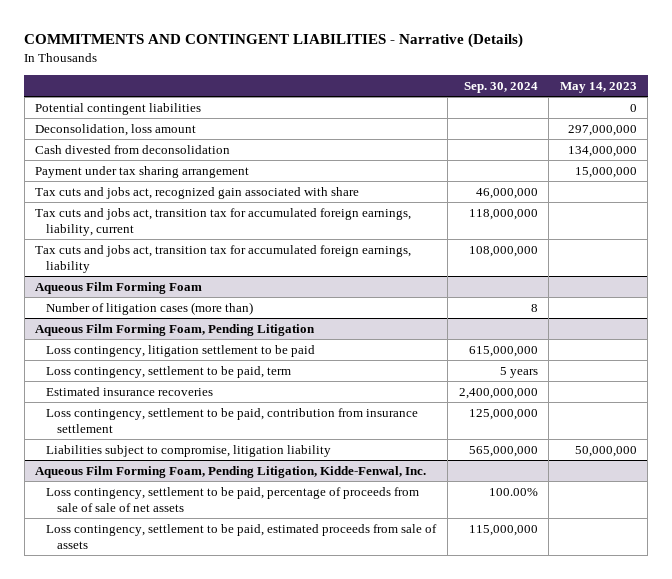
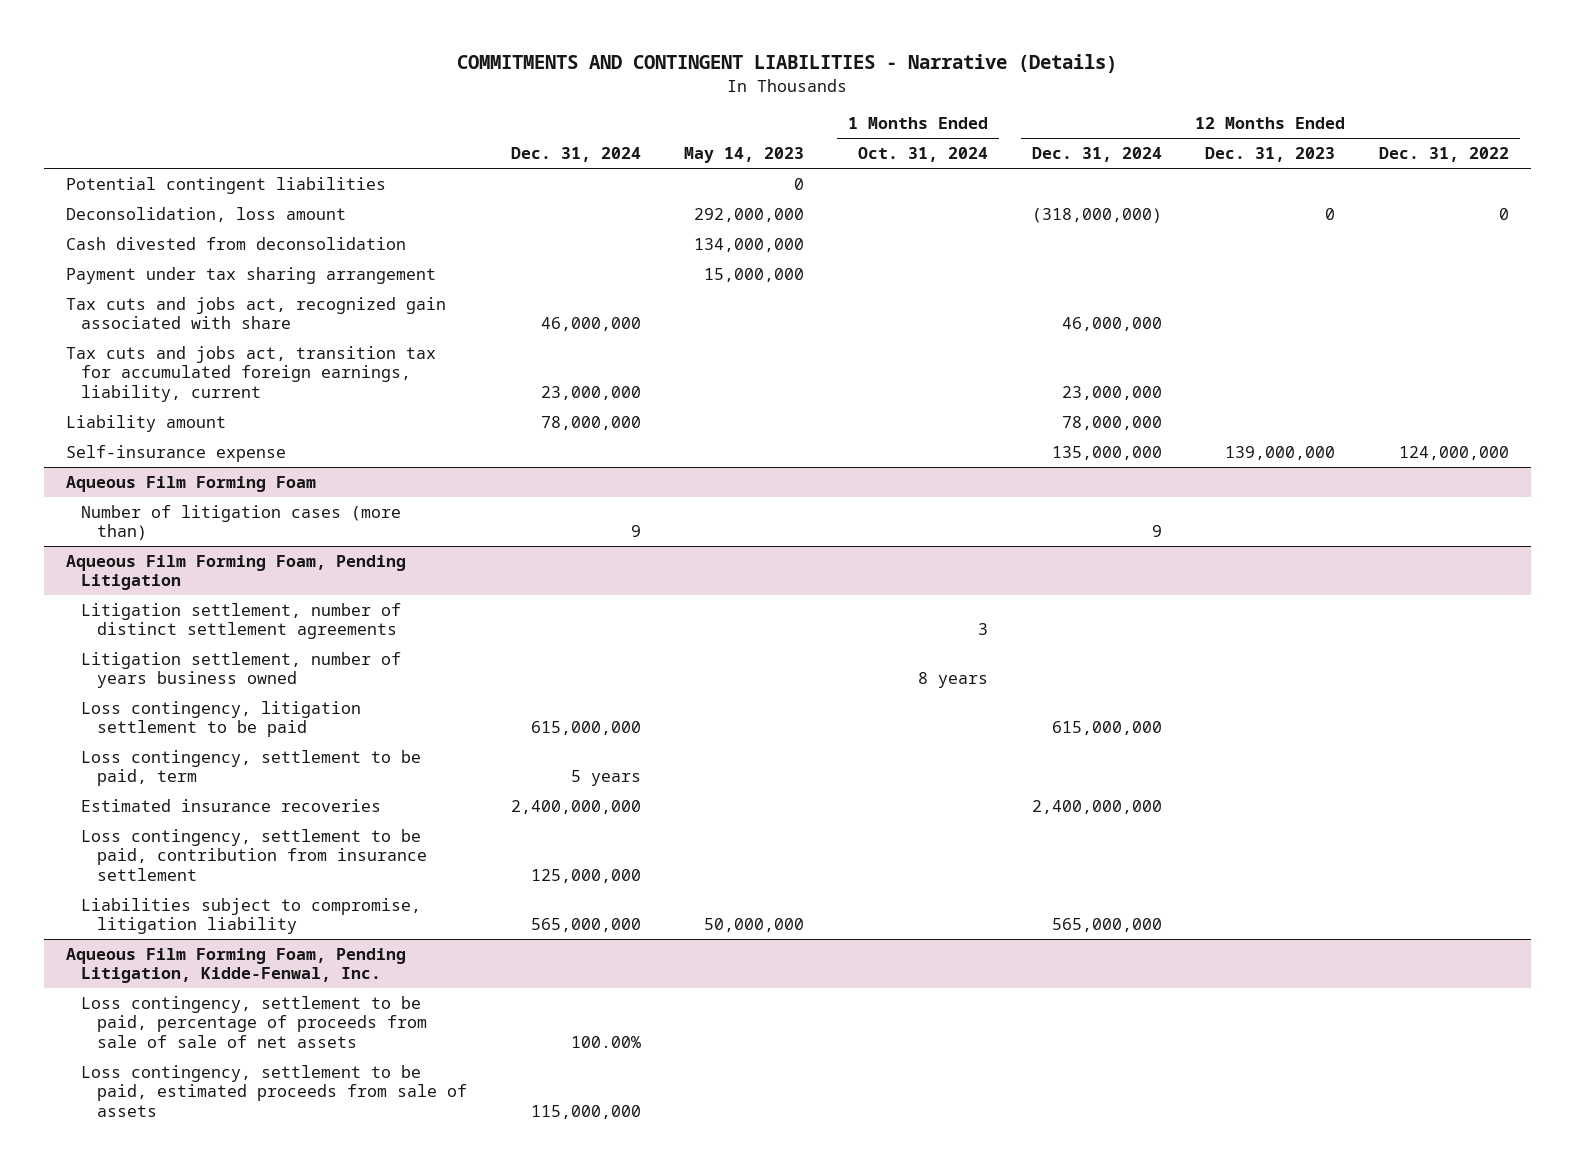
- | Sep. 30, 2024 | May 14, 2023
+ | Dec. 31, 2024 | May 14, 2023 | 1 Months Ended Oct. 31, 2024 | 12 Months Ended Dec. 31, 2024 | 12 Months Ended Dec. 31, 2023 | 12 Months Ended Dec. 31, 2022
- Deconsolidation, loss amount | | 297,000,000
+ Deconsolidation, loss amount | | 292,000,000 | | (318,000,000) | 0 | 0
- Tax cuts and jobs act, transition tax for accumulated foreign earnings, liability | 108,000,000 |
+ Liability amount | 78,000,000 | | | 78,000,000 | |
+ Self-insurance expense | | | | 135,000,000 | 139,000,000 | 124,000,000
@ Aqueous Film Forming Foam, Pending Litigation
+ Litigation settlement, number of distinct settlement agreements | | | 3 | | |
+ Litigation settlement, number of years business owned | | | 8 years | | |

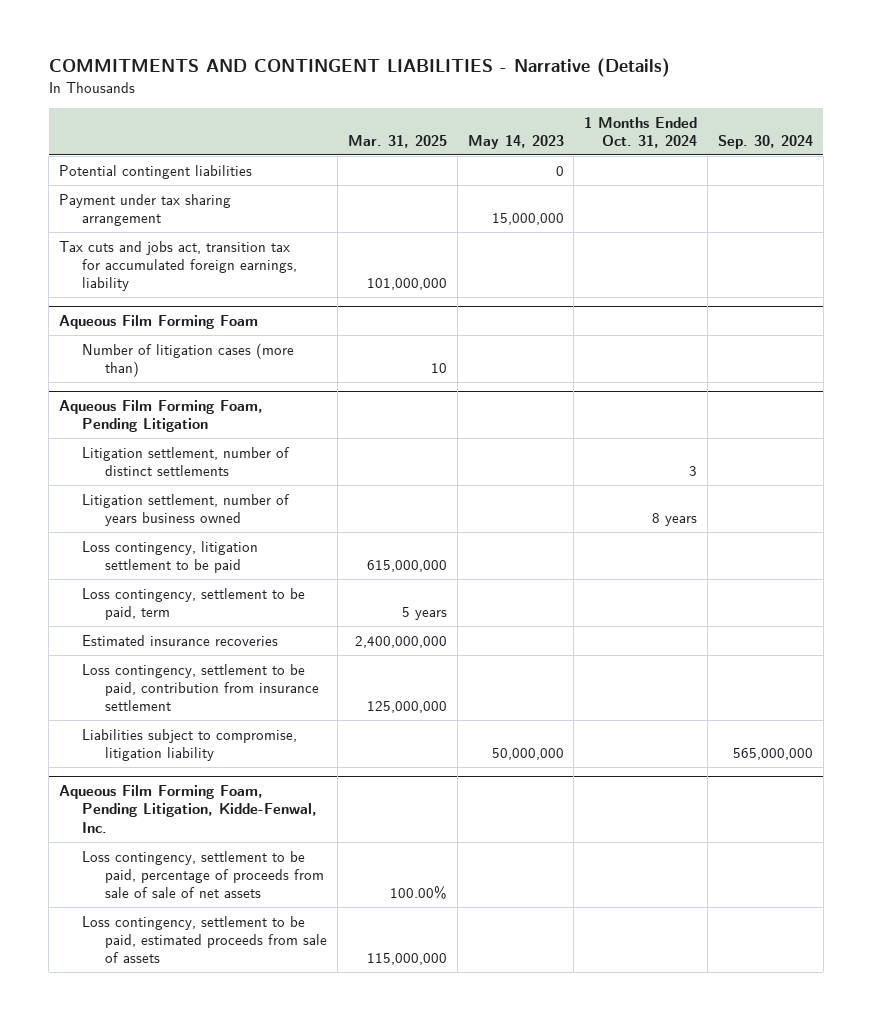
- | Dec. 31, 2024 | May 14, 2023 | 1 Months Ended Oct. 31, 2024 | 12 Months Ended Dec. 31, 2024 | 12 Months Ended Dec. 31, 2023 | 12 Months Ended Dec. 31, 2022
+ | Mar. 31, 2025 | May 14, 2023 | 1 Months Ended Oct. 31, 2024 | Sep. 30, 2024
- Deconsolidation, loss amount | | 292,000,000 | | (318,000,000) | 0 | 0
- Cash divested from deconsolidation | | 134,000,000 | | | |
- Tax cuts and jobs act, recognized gain associated with share | 46,000,000 | | | 46,000,000 | |
- Tax cuts and jobs act, transition tax for accumulated foreign earnings, liability, current | 23,000,000 | | | 23,000,000 | |
- Liability amount | 78,000,000 | | | 78,000,000 | |
- Self-insurance expense | | | | 135,000,000 | 139,000,000 | 124,000,000
+ Tax cuts and jobs act, transition tax for accumulated foreign earnings, liability | 101,000,000 | | |
@ Aqueous Film Forming Foam, Pending Litigation
- Litigation settlement, number of distinct settlement agreements | | | 3 | | |
+ Litigation settlement, number of distinct settlements | | | 3 |

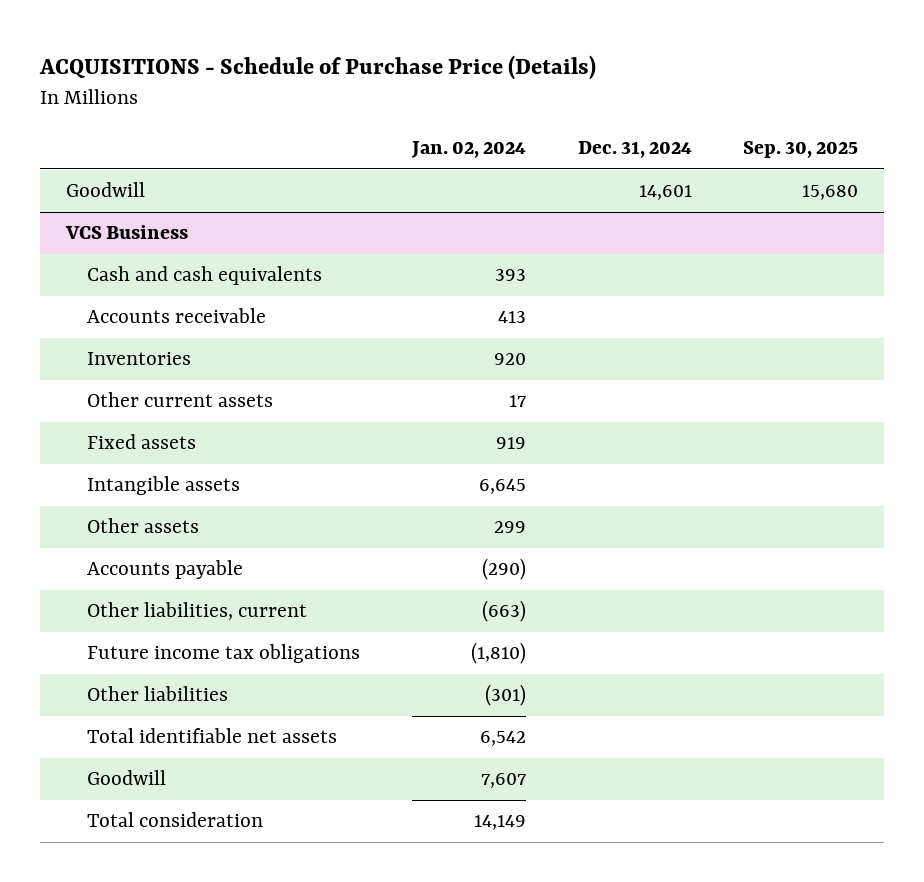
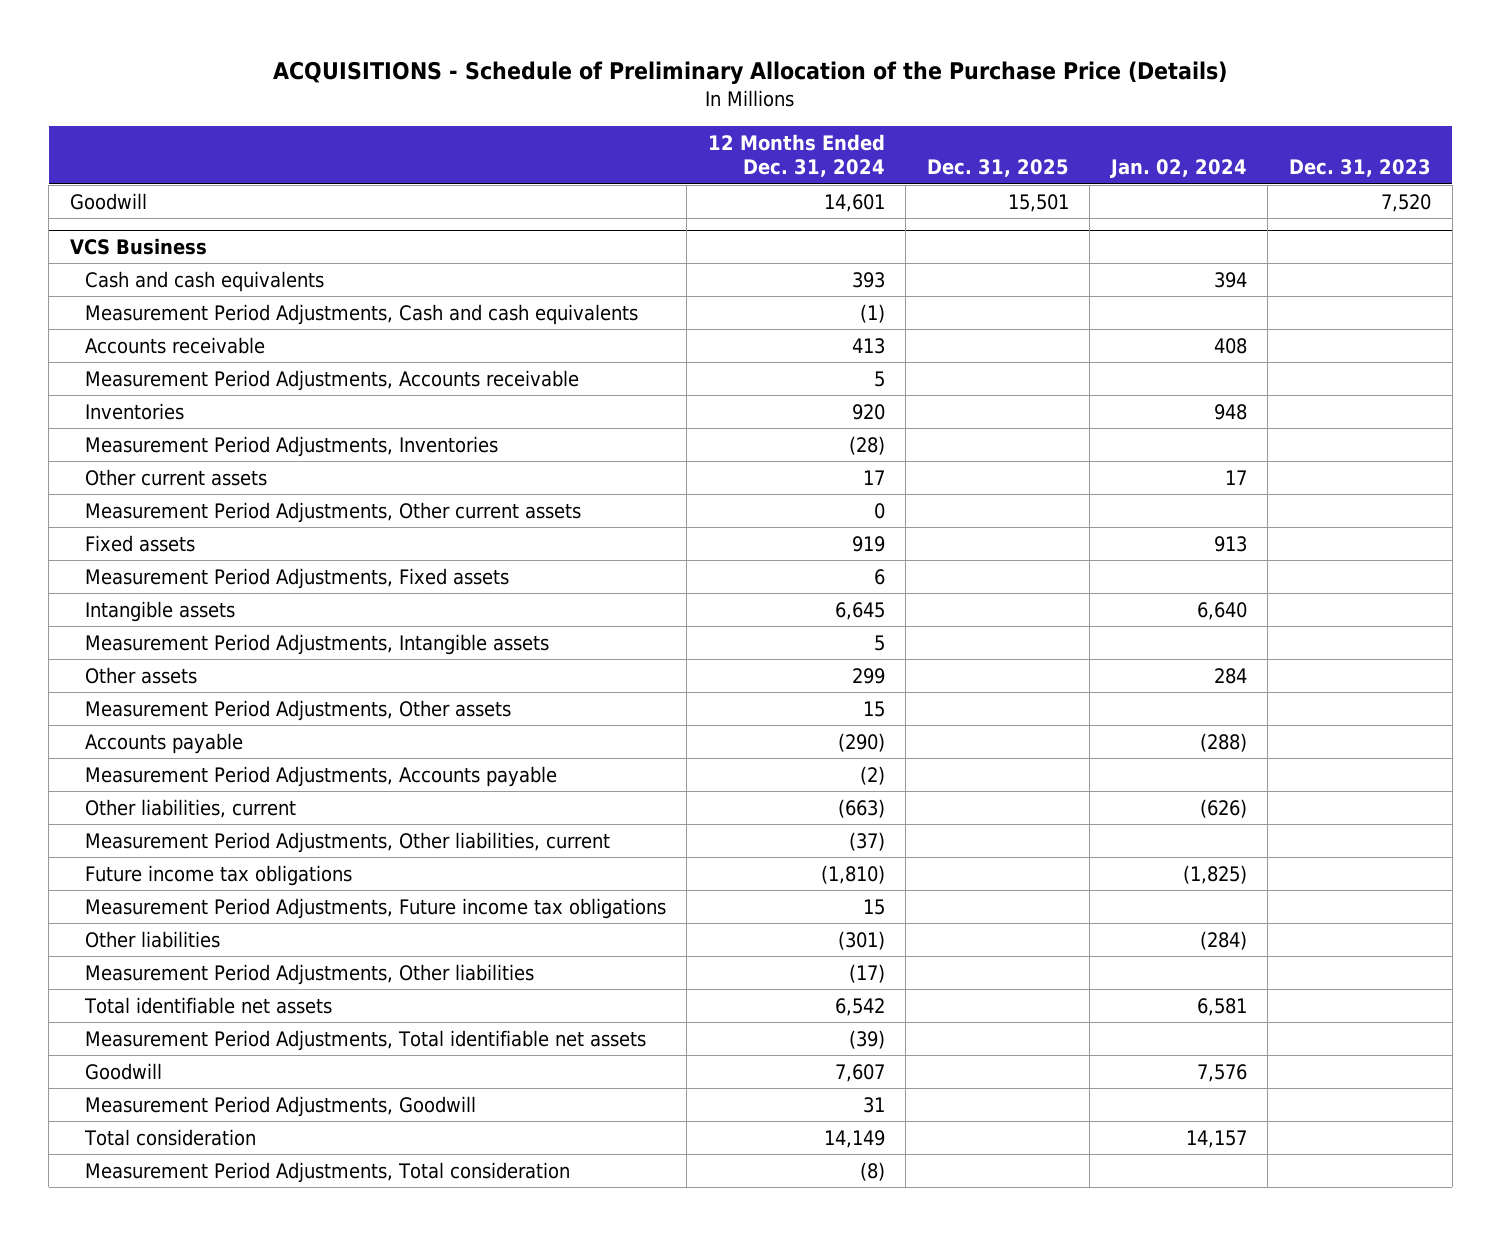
- ACQUISITIONS - Schedule of Purchase Price (Details)
+ ACQUISITIONS - Schedule of Preliminary Allocation of the Purchase Price (Details)
- | Jan. 02, 2024 | Dec. 31, 2024 | Sep. 30, 2025
+ | 12 Months Ended Dec. 31, 2024 | Dec. 31, 2025 | Jan. 02, 2024 | Dec. 31, 2023
@ VCS Business
- Cash and cash equivalents | 393 | |
- Accounts receivable | 413 | |
- Inventories | 920 | |
+ Cash and cash equivalents | 393 | | 394 |
+ Measurement Period Adjustments, Cash and cash equivalents | (1) | | |
+ Accounts receivable | 413 | | 408 |
+ Measurement Period Adjustments, Accounts receivable | 5 | | |
+ Inventories | 920 | | 948 |
+ Measurement Period Adjustments, Inventories | (28) | | |
- Fixed assets | 919 | |
- Intangible assets | 6,645 | |
- Other assets | 299 | |
- Accounts payable | (290) | |
- Other liabilities, current | (663) | |
- Future income tax obligations | (1,810) | |
- Other liabilities | (301) | |
- Total identifiable net assets | 6,542 | |
- Goodwill | 7,607 | |
- Total consideration | 14,149 | |
+ Measurement Period Adjustments, Other current assets | 0 | | |
+ Fixed assets | 919 | | 913 |
+ Measurement Period Adjustments, Fixed assets | 6 | | |
+ Intangible assets | 6,645 | | 6,640 |
+ Measurement Period Adjustments, Intangible assets | 5 | | |
+ Other assets | 299 | | 284 |
+ Measurement Period Adjustments, Other assets | 15 | | |
+ Accounts payable | (290) | | (288) |
+ Measurement Period Adjustments, Accounts payable | (2) | | |
+ Other liabilities, current | (663) | | (626) |
+ Measurement Period Adjustments, Other liabilities, current | (37) | | |
+ Future income tax obligations | (1,810) | | (1,825) |
+ Measurement Period Adjustments, Future income tax obligations | 15 | | |
+ Other liabilities | (301) | | (284) |
+ Measurement Period Adjustments, Other liabilities | (17) | | |
+ Total identifiable net assets | 6,542 | | 6,581 |
+ Measurement Period Adjustments, Total identifiable net assets | (39) | | |
+ Goodwill | 7,607 | | 7,576 |
+ Measurement Period Adjustments, Goodwill | 31 | | |
+ Total consideration | 14,149 | | 14,157 |
+ Measurement Period Adjustments, Total consideration | (8) | | |

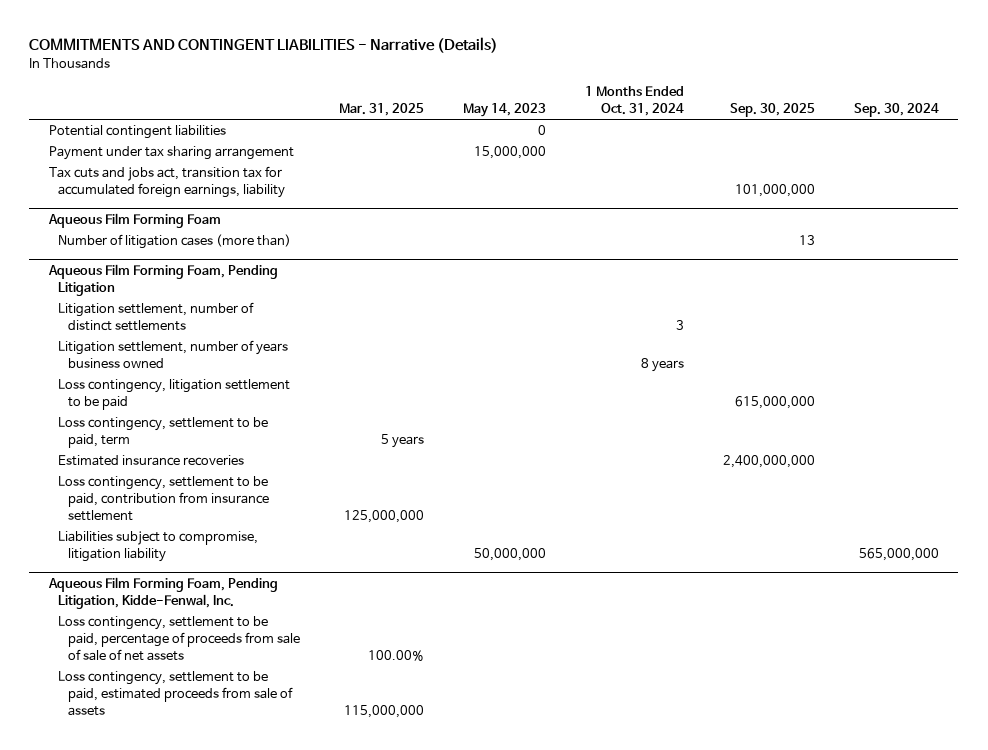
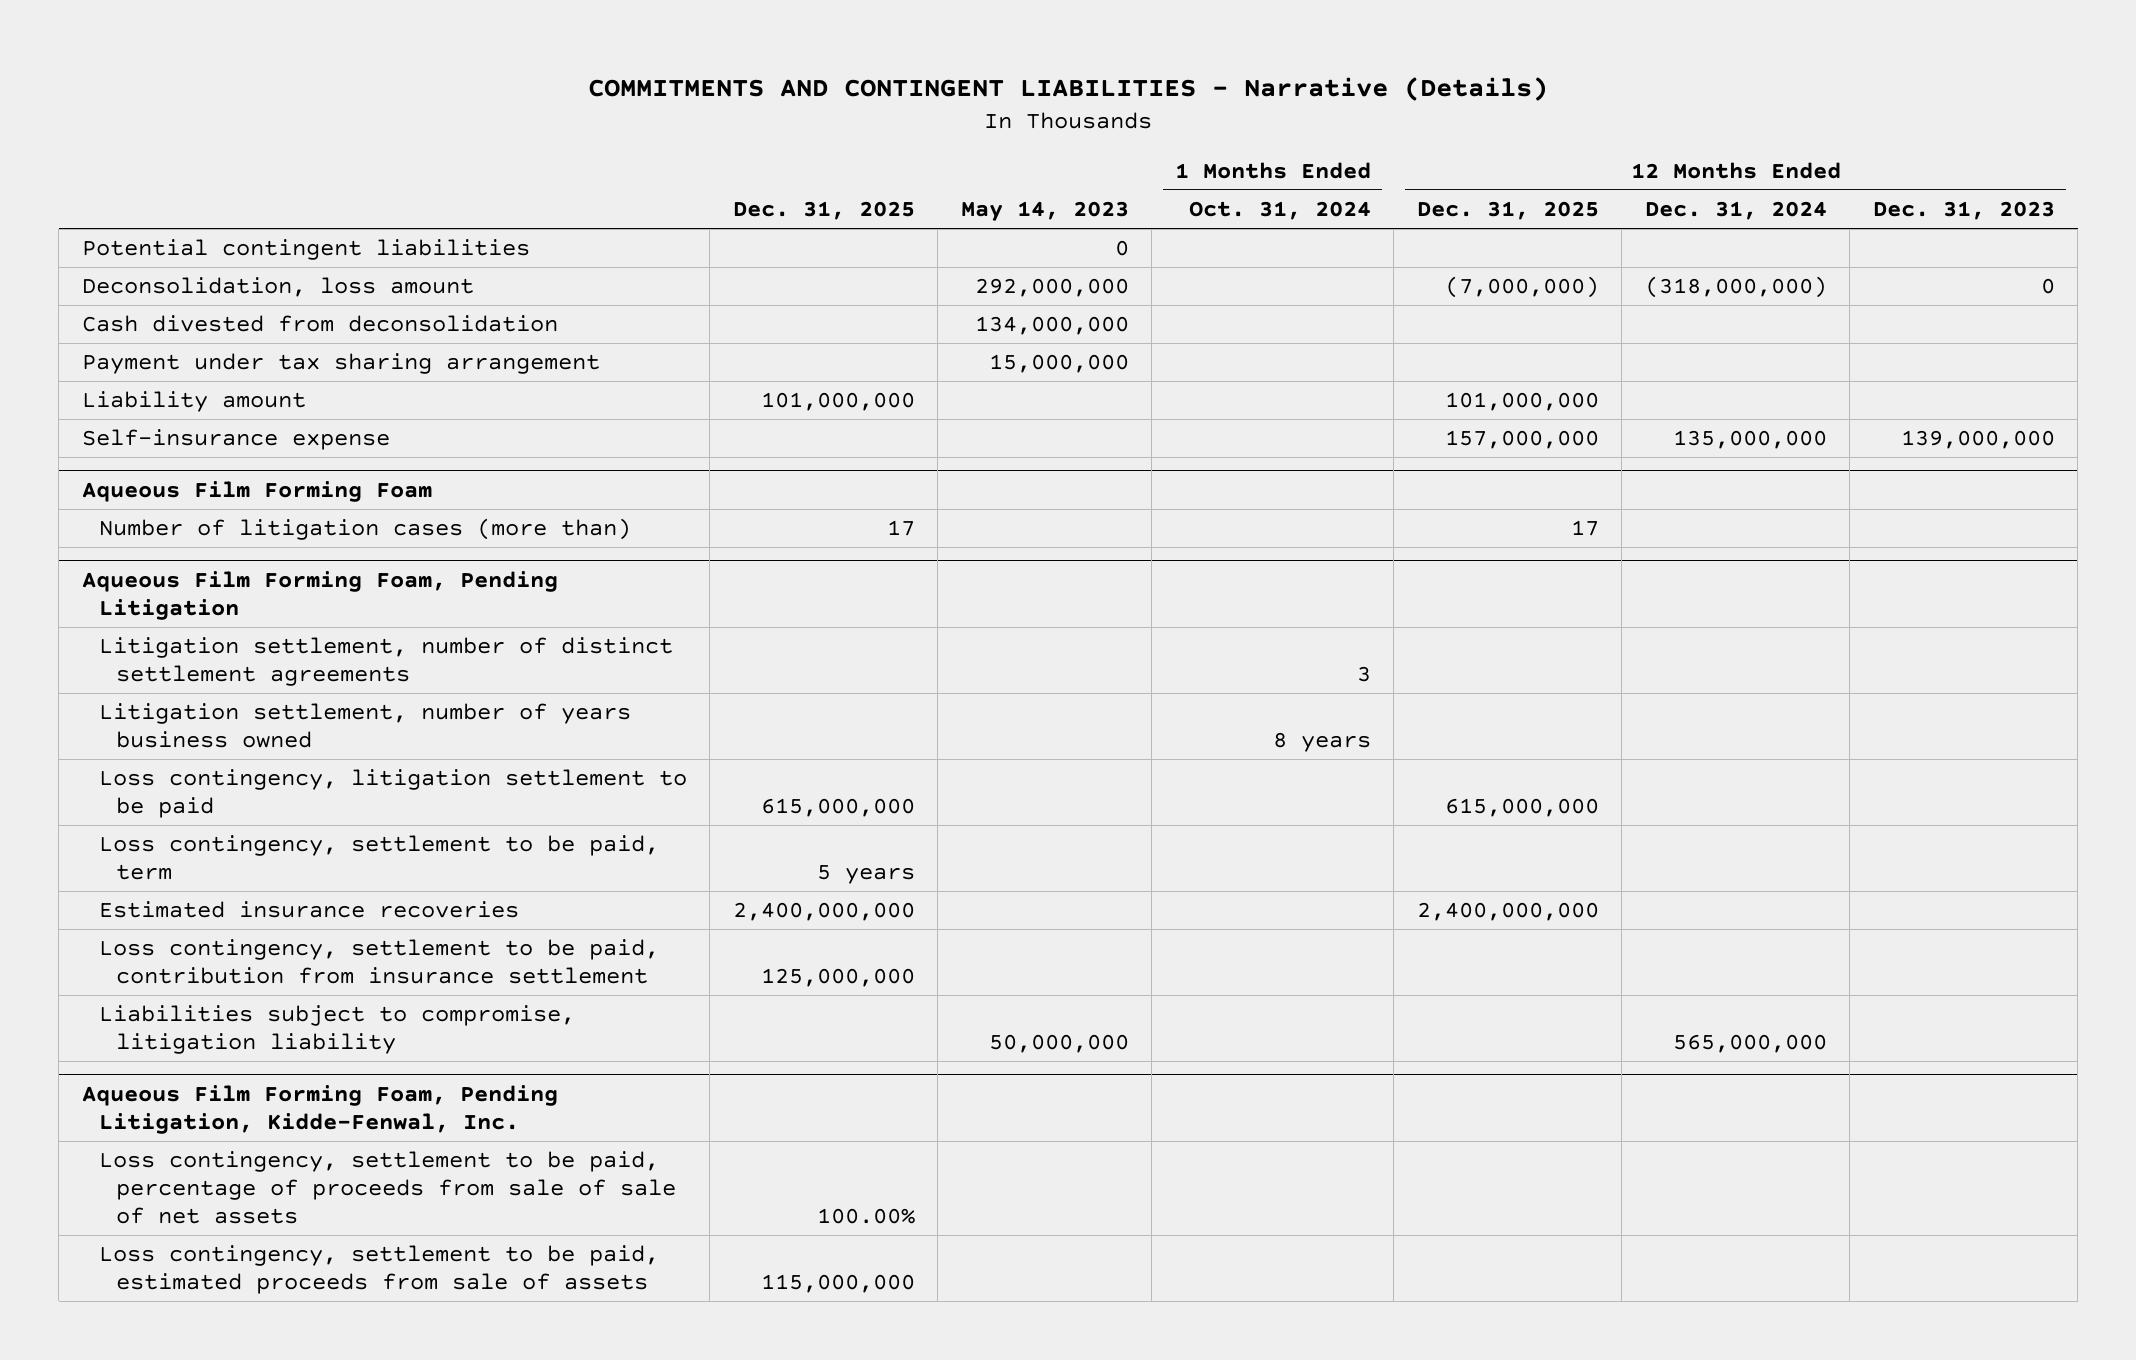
- | Mar. 31, 2025 | May 14, 2023 | 1 Months Ended Oct. 31, 2024 | Sep. 30, 2025 | Sep. 30, 2024
+ | Dec. 31, 2025 | May 14, 2023 | 1 Months Ended Oct. 31, 2024 | 12 Months Ended Dec. 31, 2025 | 12 Months Ended Dec. 31, 2024 | 12 Months Ended Dec. 31, 2023
+ Deconsolidation, loss amount | | 292,000,000 | | (7,000,000) | (318,000,000) | 0
+ Cash divested from deconsolidation | | 134,000,000 | | | |
- Tax cuts and jobs act, transition tax for accumulated foreign earnings, liability | | | | 101,000,000 |
+ Liability amount | 101,000,000 | | | 101,000,000 | |
+ Self-insurance expense | | | | 157,000,000 | 135,000,000 | 139,000,000
@ Aqueous Film Forming Foam, Pending Litigation
- Litigation settlement, number of distinct settlements | | | 3 | |
+ Litigation settlement, number of distinct settlement agreements | | | 3 | | |

